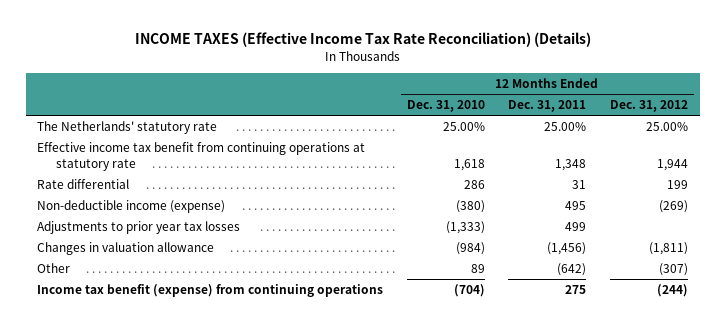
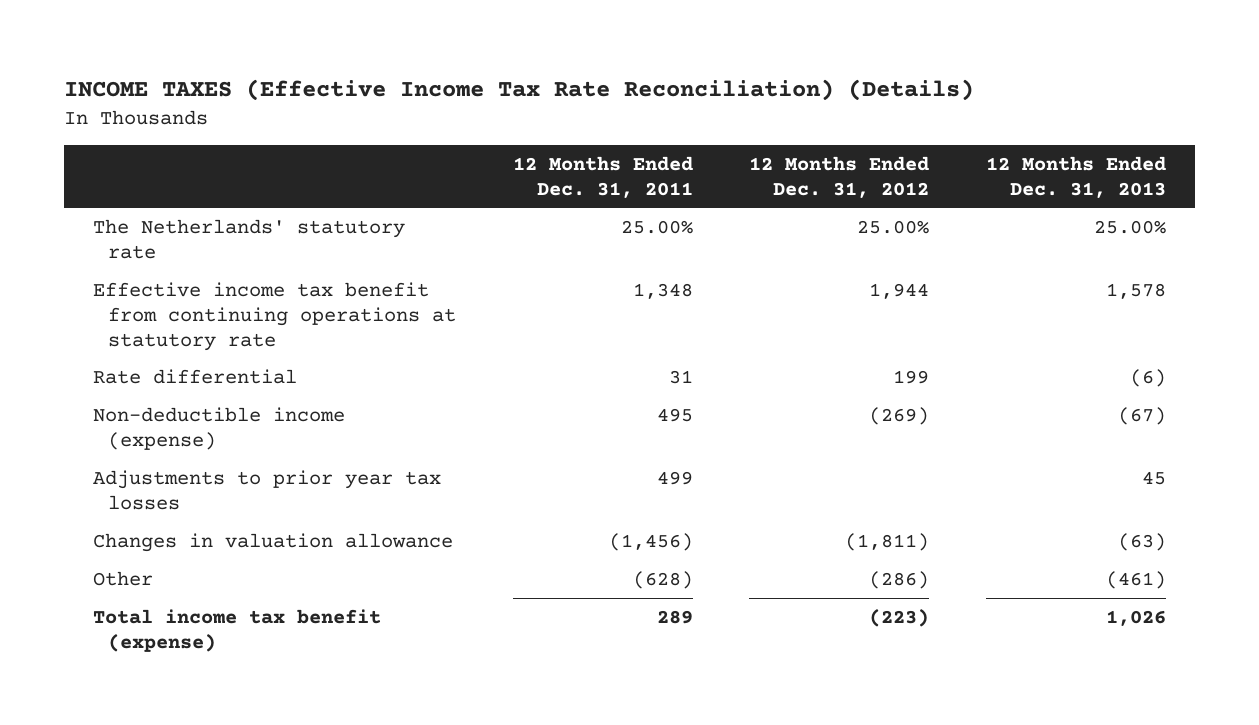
- | 12 Months Ended Dec. 31, 2010 | 12 Months Ended Dec. 31, 2011 | 12 Months Ended Dec. 31, 2012
+ | 12 Months Ended Dec. 31, 2011 | 12 Months Ended Dec. 31, 2012 | 12 Months Ended Dec. 31, 2013
- Other | 89 | (642) | (307)
- Income tax benefit (expense) from continuing operations | (704) | 275 | (244)
+ Other | (628) | (286) | (461)
+ Total income tax benefit (expense) | 289 | (223) | 1,026

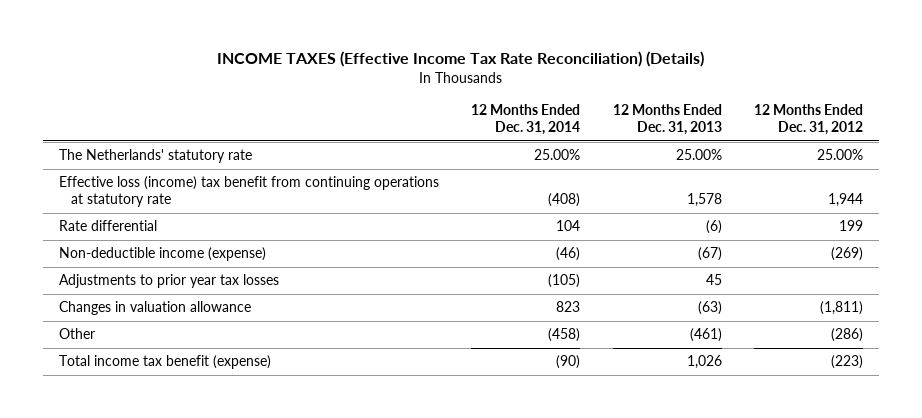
- | 12 Months Ended Dec. 31, 2011 | 12 Months Ended Dec. 31, 2012 | 12 Months Ended Dec. 31, 2013
+ | 12 Months Ended Dec. 31, 2014 | 12 Months Ended Dec. 31, 2013 | 12 Months Ended Dec. 31, 2012
- Effective income tax benefit from continuing operations at statutory rate | 1,348 | 1,944 | 1,578
+ Effective loss (income) tax benefit from continuing operations at statutory rate | (408) | 1,578 | 1,944

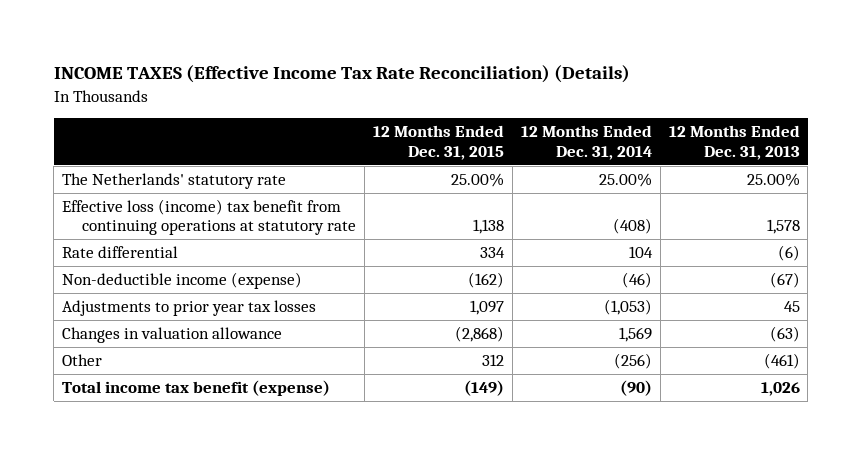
- | 12 Months Ended Dec. 31, 2014 | 12 Months Ended Dec. 31, 2013 | 12 Months Ended Dec. 31, 2012
+ | 12 Months Ended Dec. 31, 2015 | 12 Months Ended Dec. 31, 2014 | 12 Months Ended Dec. 31, 2013
- Adjustments to prior year tax losses | (105) | 45 |
- Changes in valuation allowance | 823 | (63) | (1,811)
- Other | (458) | (461) | (286)
+ Adjustments to prior year tax losses | 1,097 | (1,053) | 45
+ Changes in valuation allowance | (2,868) | 1,569 | (63)
+ Other | 312 | (256) | (461)

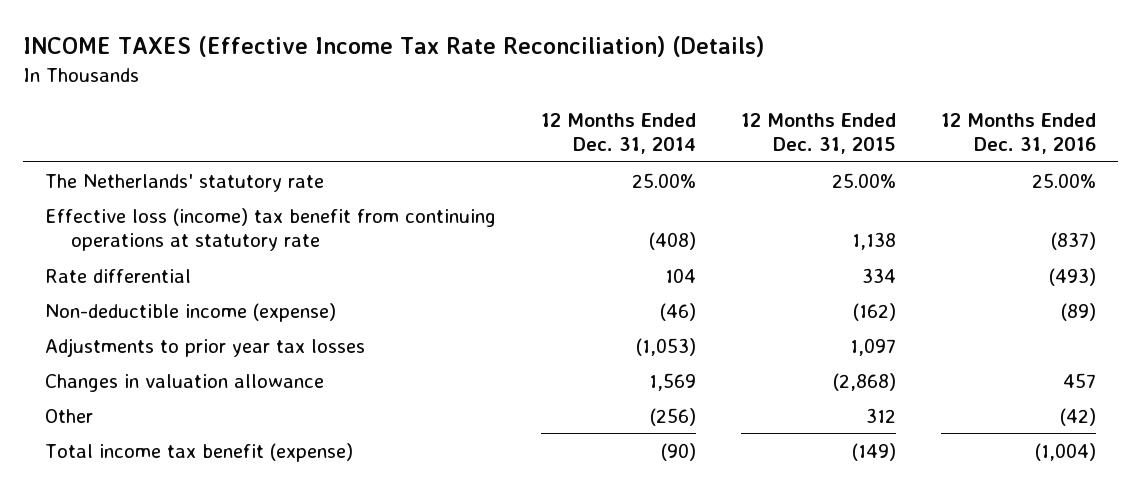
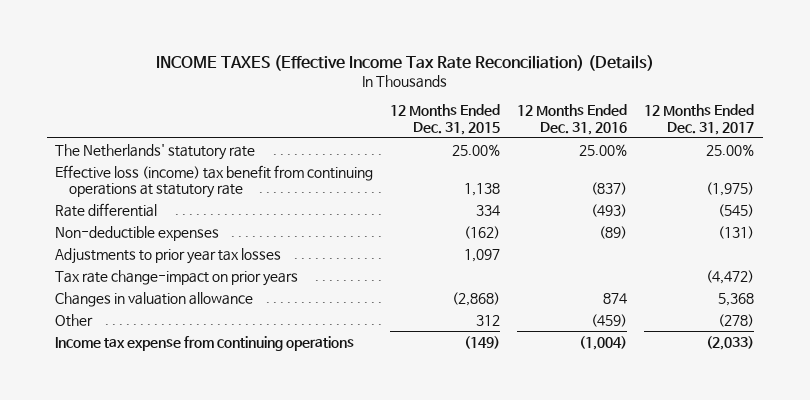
- | 12 Months Ended Dec. 31, 2014 | 12 Months Ended Dec. 31, 2015 | 12 Months Ended Dec. 31, 2016
+ | 12 Months Ended Dec. 31, 2015 | 12 Months Ended Dec. 31, 2016 | 12 Months Ended Dec. 31, 2017
- Non-deductible income (expense) | (46) | (162) | (89)
+ Non-deductible expenses | (162) | (89) | (131)
- Changes in valuation allowance | 1,569 | (2,868) | 457
- Other | (256) | 312 | (42)
- Total income tax benefit (expense) | (90) | (149) | (1,004)
+ Tax rate change-impact on prior years | | | (4,472)
+ Changes in valuation allowance | (2,868) | 874 | 5,368
+ Other | 312 | (459) | (278)
+ Income tax expense from continuing operations | (149) | (1,004) | (2,033)

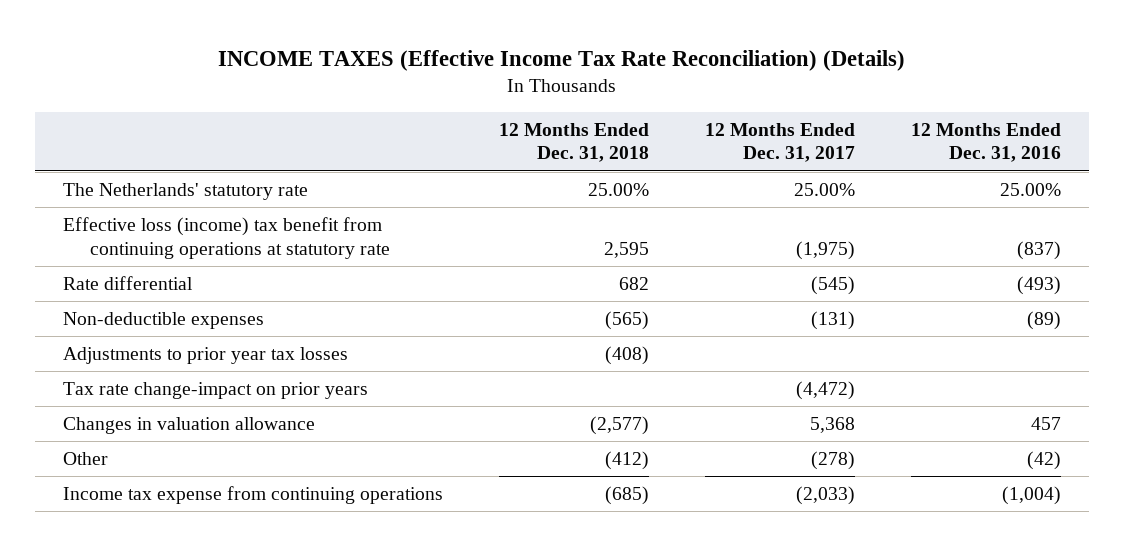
- | 12 Months Ended Dec. 31, 2015 | 12 Months Ended Dec. 31, 2016 | 12 Months Ended Dec. 31, 2017
+ | 12 Months Ended Dec. 31, 2018 | 12 Months Ended Dec. 31, 2017 | 12 Months Ended Dec. 31, 2016
- Changes in valuation allowance | (2,868) | 874 | 5,368
- Other | 312 | (459) | (278)
+ Changes in valuation allowance | (2,577) | 5,368 | 457
+ Other | (412) | (278) | (42)

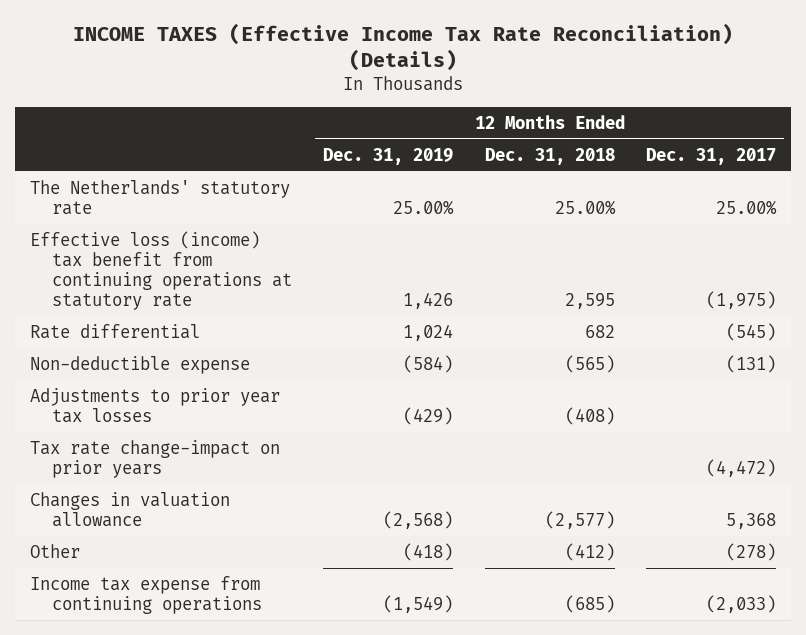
- | 12 Months Ended Dec. 31, 2018 | 12 Months Ended Dec. 31, 2017 | 12 Months Ended Dec. 31, 2016
+ | 12 Months Ended Dec. 31, 2019 | 12 Months Ended Dec. 31, 2018 | 12 Months Ended Dec. 31, 2017
- Non-deductible expenses | (565) | (131) | (89)
+ Non-deductible expense | (584) | (565) | (131)

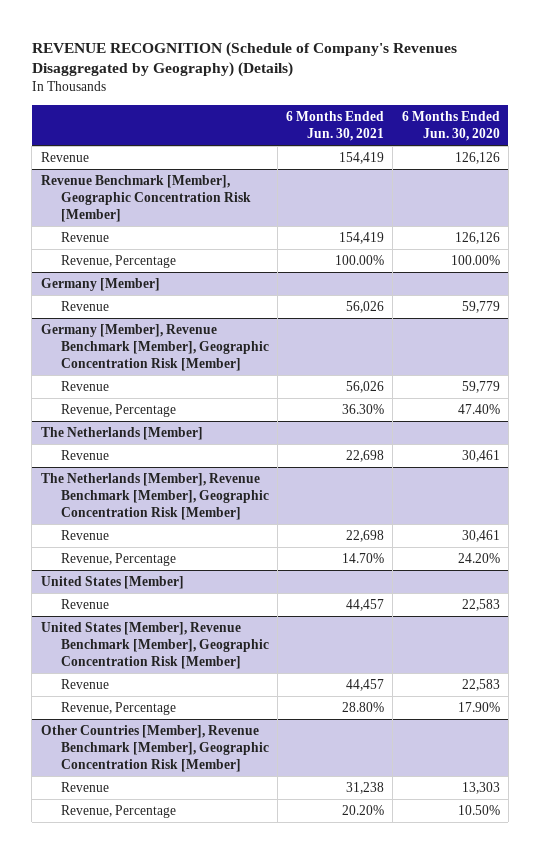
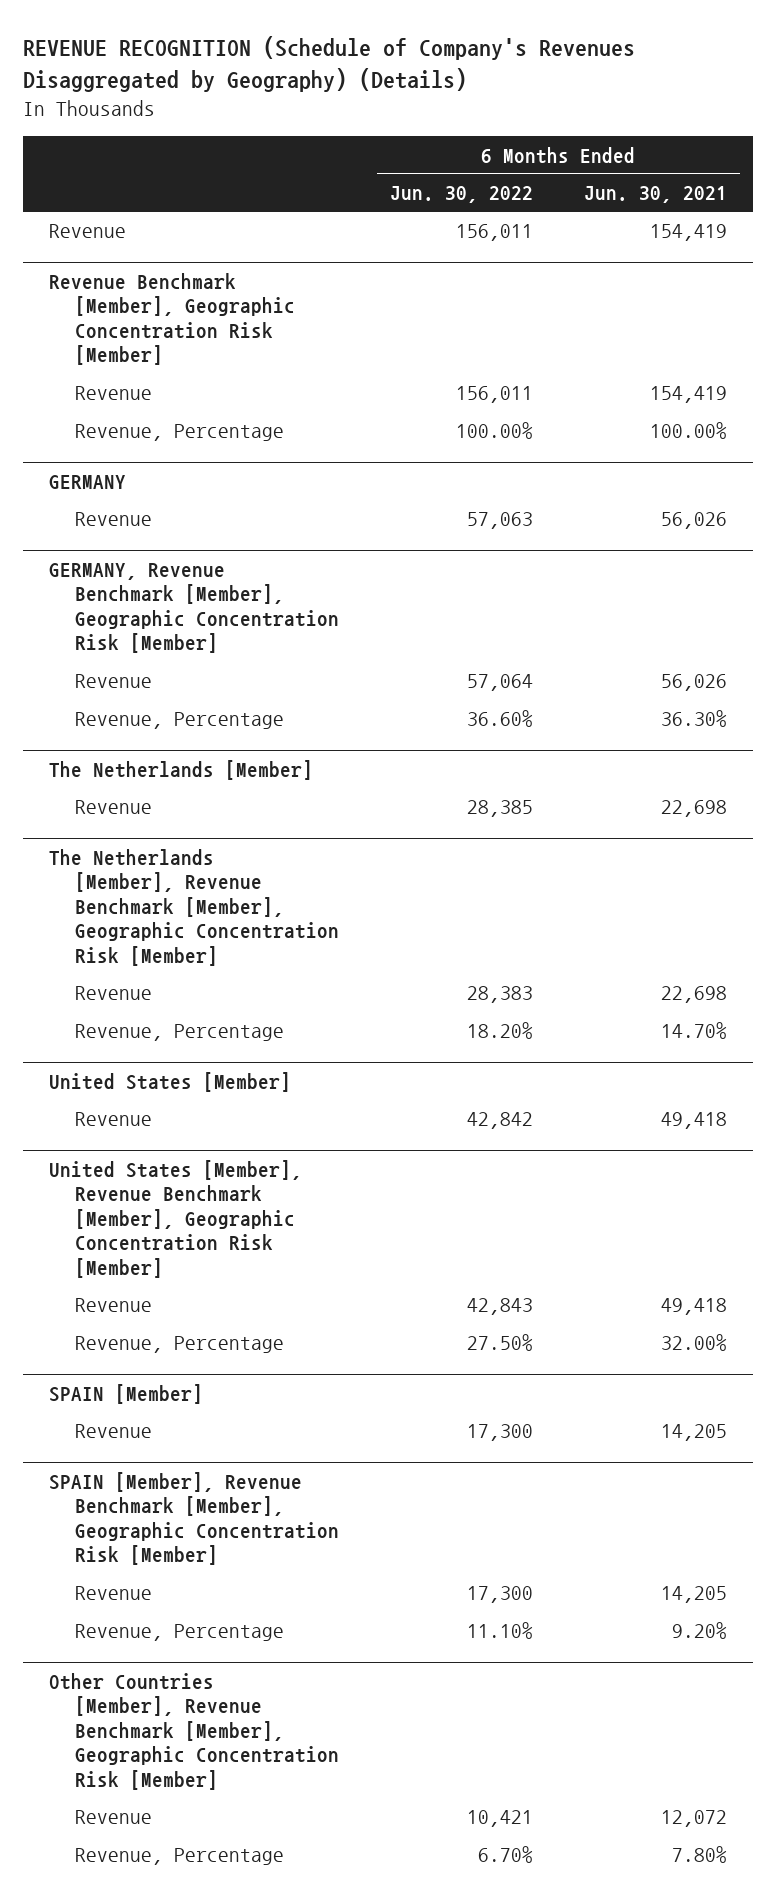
- | 6 Months Ended Jun. 30, 2021 | 6 Months Ended Jun. 30, 2020
+ | 6 Months Ended Jun. 30, 2022 | 6 Months Ended Jun. 30, 2021
- Germany [Member]
+ GERMANY
- Germany [Member], Revenue Benchmark [Member], Geographic Concentration Risk [Member]
+ GERMANY, Revenue Benchmark [Member], Geographic Concentration Risk [Member]
@ United States [Member]
- Revenue | 44,457 | 22,583
+ Revenue | 42,842 | 49,418
@ United States [Member], Revenue Benchmark [Member], Geographic Concentration Risk [Member]
- Revenue | 44,457 | 22,583
- Revenue, Percentage | 28.80% | 17.90%
+ Revenue | 42,843 | 49,418
+ Revenue, Percentage | 27.50% | 32.00%
+ SPAIN [Member]
+ Revenue | 17,300 | 14,205
+ SPAIN [Member], Revenue Benchmark [Member], Geographic Concentration Risk [Member]
+ Revenue | 17,300 | 14,205
+ Revenue, Percentage | 11.10% | 9.20%
@ Other Countries [Member], Revenue Benchmark [Member], Geographic Concentration Risk [Member]
- Revenue | 31,238 | 13,303
- Revenue, Percentage | 20.20% | 10.50%
+ Revenue | 10,421 | 12,072
+ Revenue, Percentage | 6.70% | 7.80%

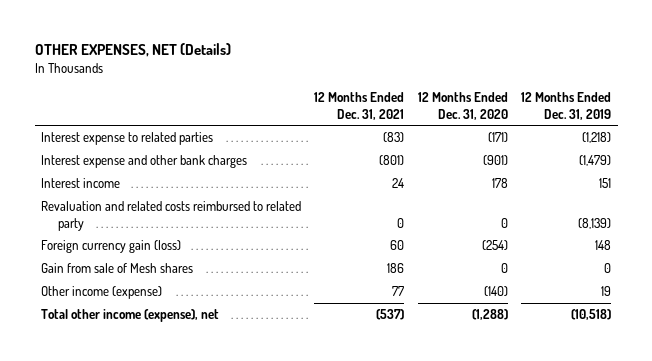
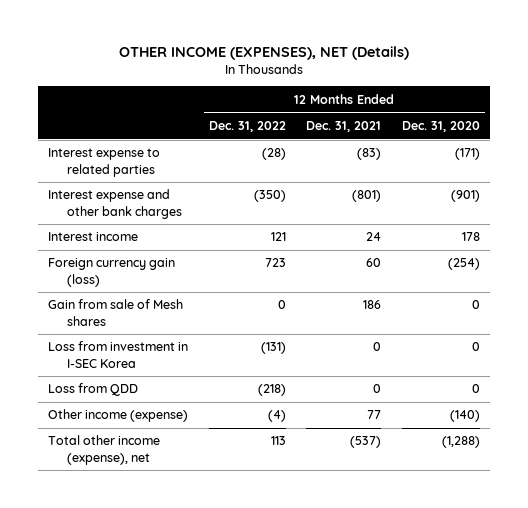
- OTHER EXPENSES, NET (Details)
+ OTHER INCOME (EXPENSES), NET (Details)
- | 12 Months Ended Dec. 31, 2021 | 12 Months Ended Dec. 31, 2020 | 12 Months Ended Dec. 31, 2019
+ | 12 Months Ended Dec. 31, 2022 | 12 Months Ended Dec. 31, 2021 | 12 Months Ended Dec. 31, 2020
- Revaluation and related costs reimbursed to related party | 0 | 0 | (8,139)
+ Loss from investment in I-SEC Korea | (131) | 0 | 0
+ Loss from QDD | (218) | 0 | 0

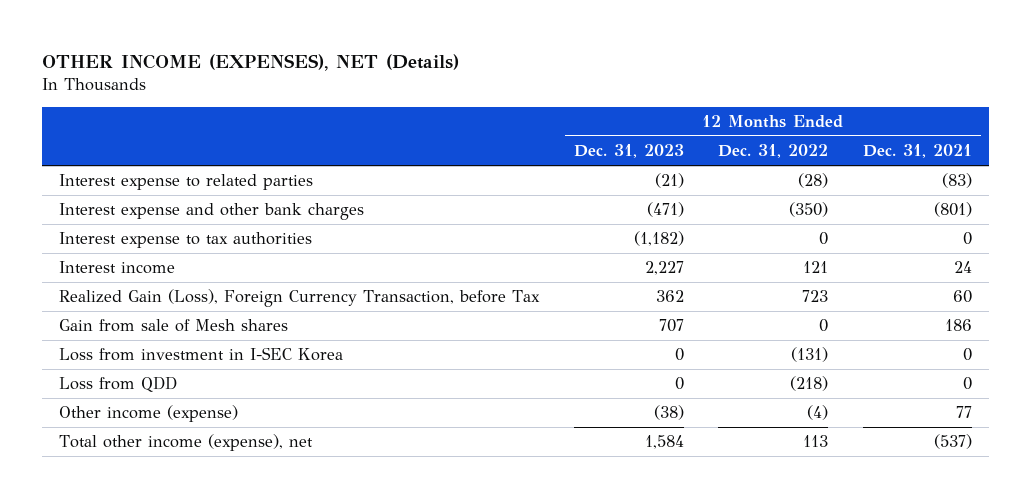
- | 12 Months Ended Dec. 31, 2022 | 12 Months Ended Dec. 31, 2021 | 12 Months Ended Dec. 31, 2020
+ | 12 Months Ended Dec. 31, 2023 | 12 Months Ended Dec. 31, 2022 | 12 Months Ended Dec. 31, 2021
+ Interest expense to tax authorities | (1,182) | 0 | 0
- Foreign currency gain (loss) | 723 | 60 | (254)
+ Realized Gain (Loss), Foreign Currency Transaction, before Tax | 362 | 723 | 60

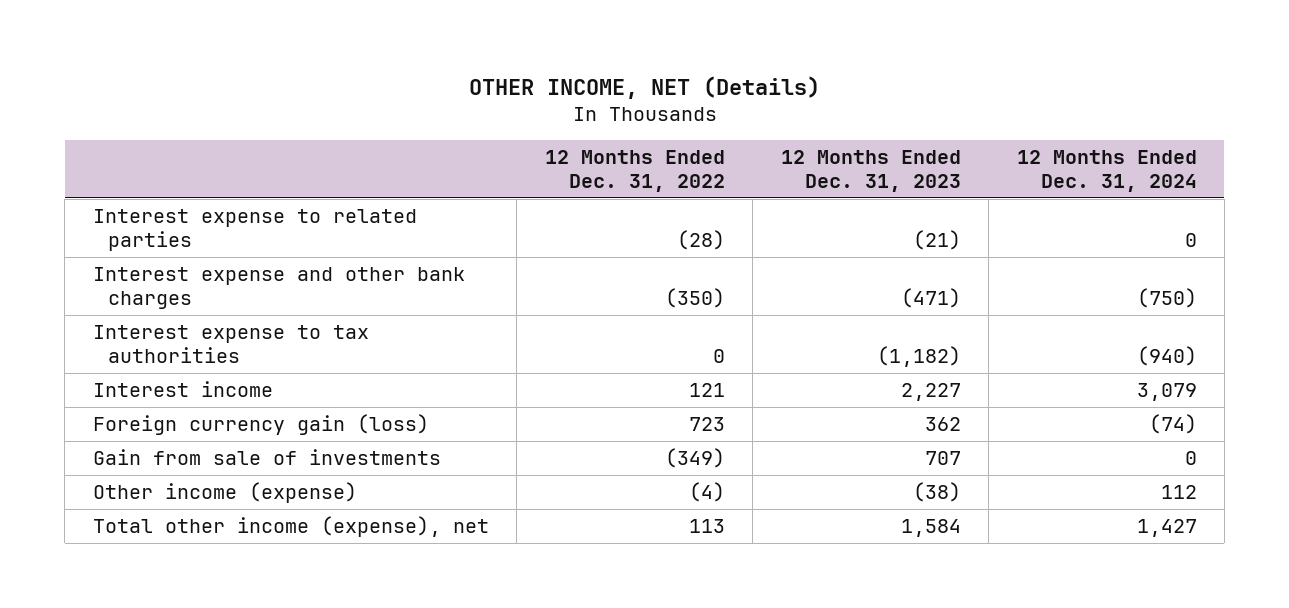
- OTHER INCOME (EXPENSES), NET (Details)
+ OTHER INCOME, NET (Details)
- | 12 Months Ended Dec. 31, 2023 | 12 Months Ended Dec. 31, 2022 | 12 Months Ended Dec. 31, 2021
+ | 12 Months Ended Dec. 31, 2022 | 12 Months Ended Dec. 31, 2023 | 12 Months Ended Dec. 31, 2024
- Realized Gain (Loss), Foreign Currency Transaction, before Tax | 362 | 723 | 60
- Gain from sale of Mesh shares | 707 | 0 | 186
- Loss from investment in I-SEC Korea | 0 | (131) | 0
- Loss from QDD | 0 | (218) | 0
+ Foreign currency gain (loss) | 723 | 362 | (74)
+ Gain from sale of investments | (349) | 707 | 0

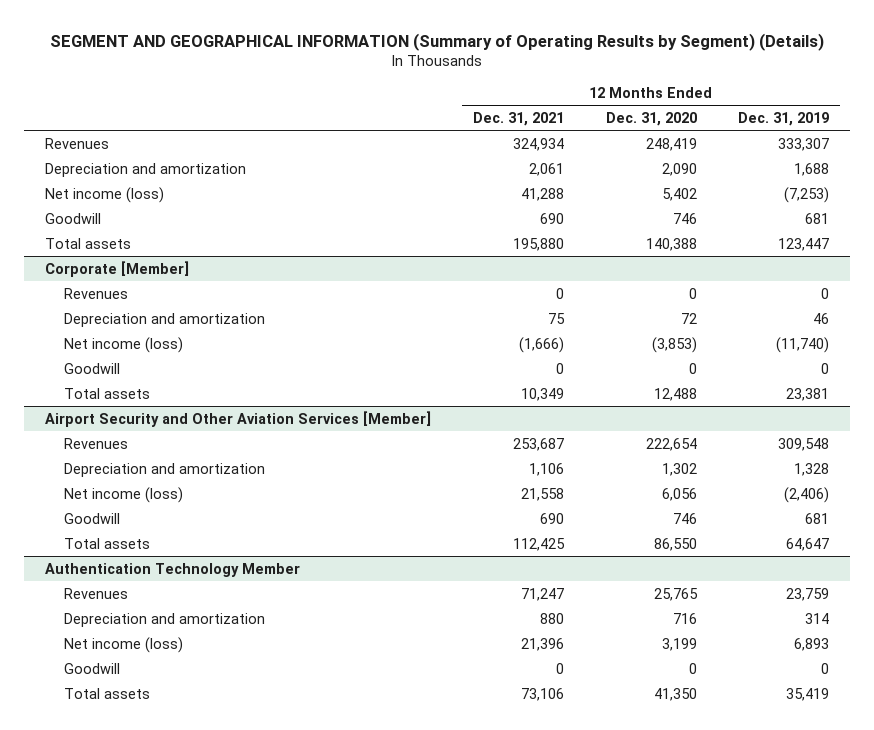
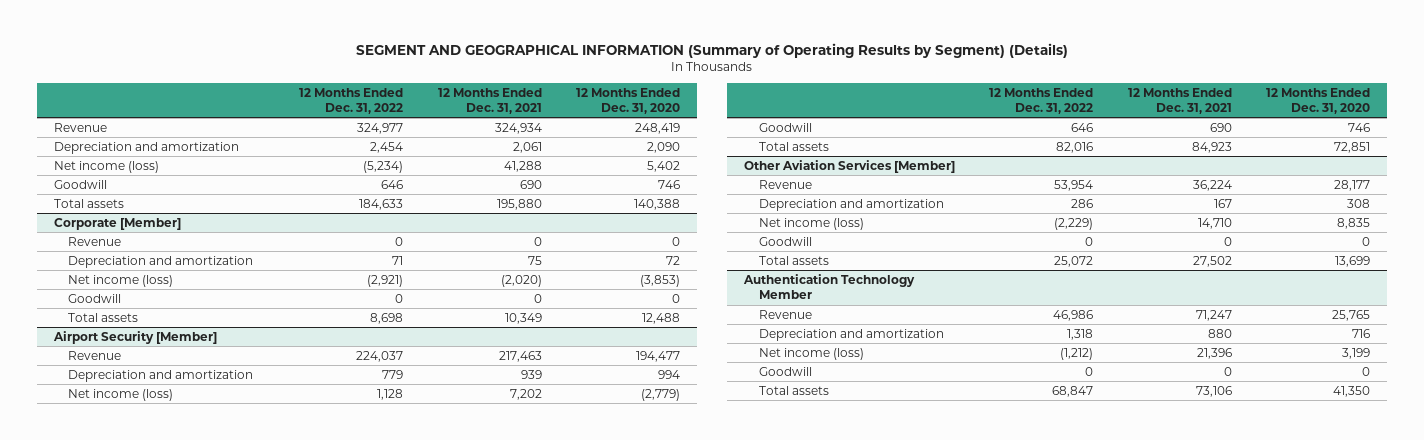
- | 12 Months Ended Dec. 31, 2021 | 12 Months Ended Dec. 31, 2020 | 12 Months Ended Dec. 31, 2019
+ | 12 Months Ended Dec. 31, 2022 | 12 Months Ended Dec. 31, 2021 | 12 Months Ended Dec. 31, 2020
- Revenues | 324,934 | 248,419 | 333,307
+ Revenue | 324,977 | 324,934 | 248,419
@ Corporate [Member]
- Revenues | 0 | 0 | 0
+ Revenue | 0 | 0 | 0
- Net income (loss) | (1,666) | (3,853) | (11,740)
+ Net income (loss) | (2,921) | (2,020) | (3,853)
- Airport Security and Other Aviation Services [Member]
- Revenues | 253,687 | 222,654 | 309,548
- Depreciation and amortization | 1,106 | 1,302 | 1,328
- Net income (loss) | 21,558 | 6,056 | (2,406)
+ Airport Security [Member]
+ Revenue | 224,037 | 217,463 | 194,477
+ Depreciation and amortization | 779 | 939 | 994
+ Net income (loss) | 1,128 | 7,202 | (2,779)
- Total assets | 112,425 | 86,550 | 64,647
+ Total assets | 82,016 | 84,923 | 72,851
+ Other Aviation Services [Member]
+ Revenue | 53,954 | 36,224 | 28,177
+ Depreciation and amortization | 286 | 167 | 308
+ Net income (loss) | (2,229) | 14,710 | 8,835
+ Goodwill | 0 | 0 | 0
+ Total assets | 25,072 | 27,502 | 13,699
@ Authentication Technology Member
- Revenues | 71,247 | 25,765 | 23,759
+ Revenue | 46,986 | 71,247 | 25,765

